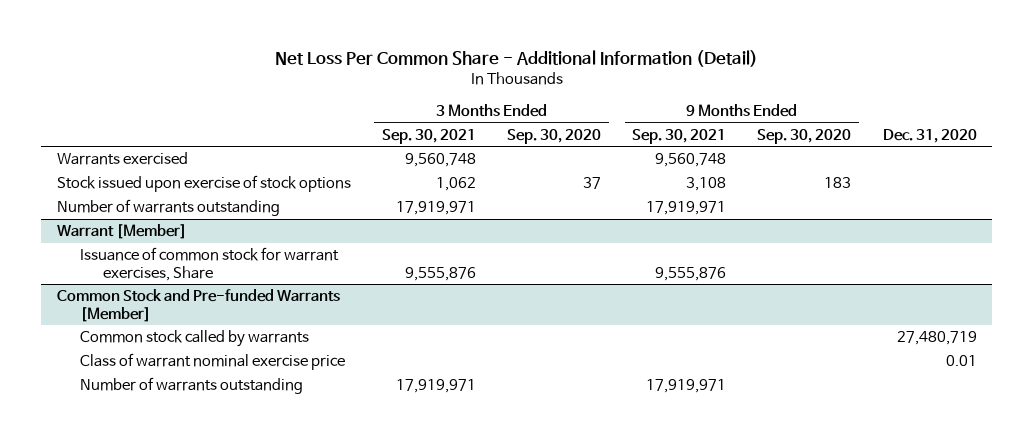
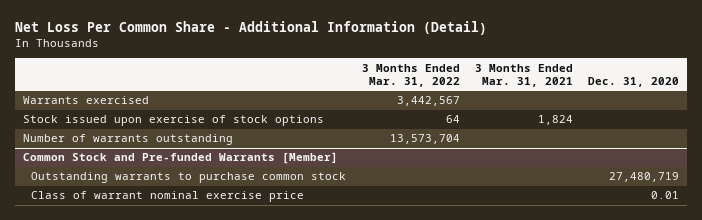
- | 3 Months Ended Sep. 30, 2021 | 3 Months Ended Sep. 30, 2020 | 9 Months Ended Sep. 30, 2021 | 9 Months Ended Sep. 30, 2020 | Dec. 31, 2020
+ | 3 Months Ended Mar. 31, 2022 | 3 Months Ended Mar. 31, 2021 | Dec. 31, 2020
- Warrant [Member]
- Issuance of common stock for warrant exercises, Share | 9,555,876 | | 9,555,876 | |
@ Common Stock and Pre-funded Warrants [Member]
- Common stock called by warrants | | | | | 27,480,719
+ Outstanding warrants to purchase common stock | | | 27,480,719
- Number of warrants outstanding | 17,919,971 | | 17,919,971 | |

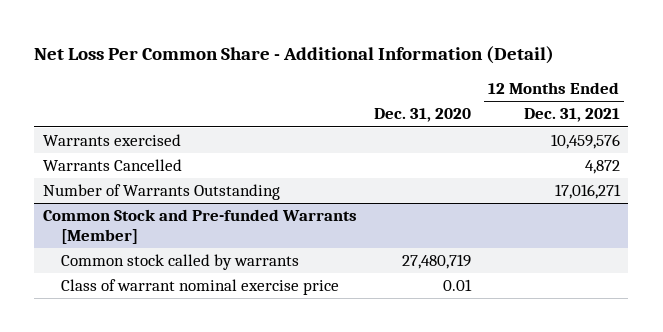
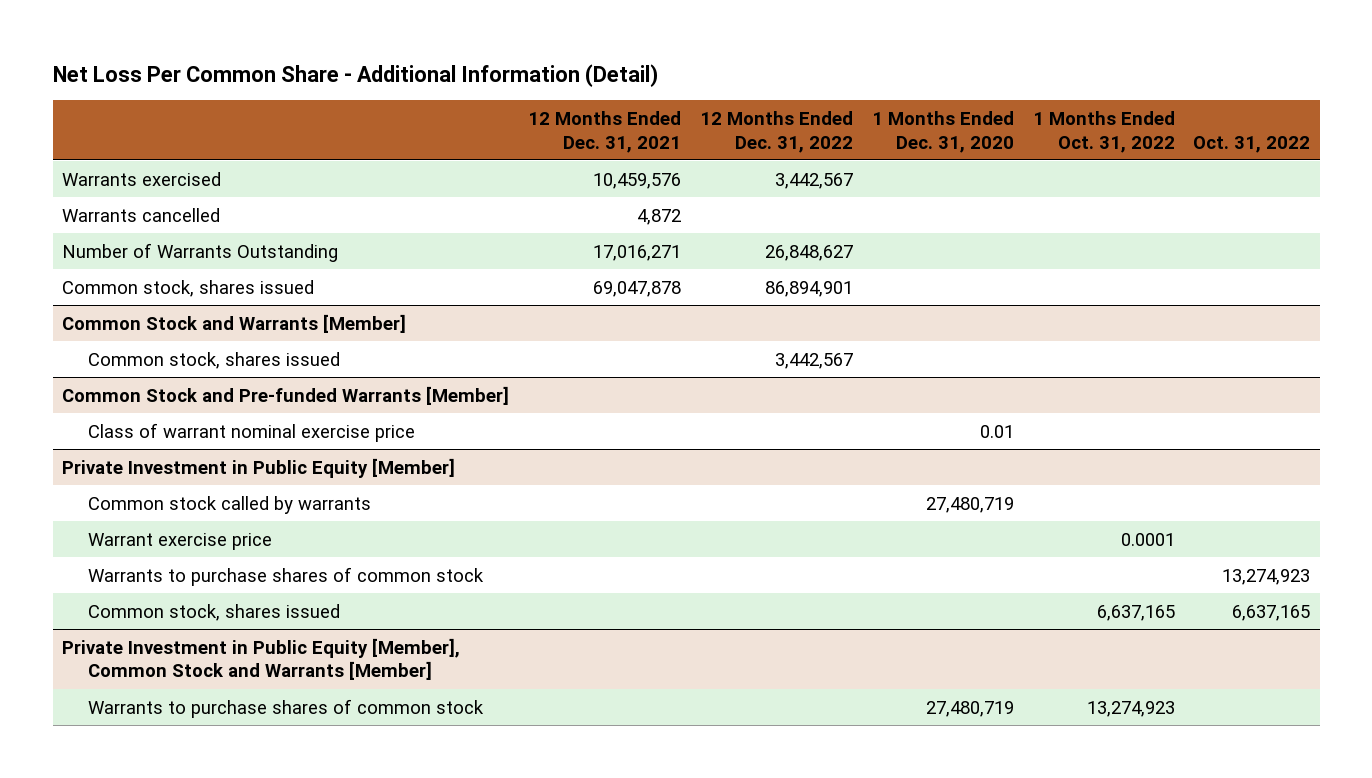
- | Dec. 31, 2020 | 12 Months Ended Dec. 31, 2021
+ | 12 Months Ended Dec. 31, 2021 | 12 Months Ended Dec. 31, 2022 | 1 Months Ended Dec. 31, 2020 | 1 Months Ended Oct. 31, 2022 | Oct. 31, 2022
- Warrants Cancelled | | 4,872
+ Warrants cancelled | 4,872 | | | |
+ Common stock, shares issued | 69,047,878 | 86,894,901 | | |
+ Common Stock and Warrants [Member]
+ Common stock, shares issued | | 3,442,567 | | |
@ Common Stock and Pre-funded Warrants [Member]
- Common stock called by warrants | 27,480,719 |
+ Private Investment in Public Equity [Member]
+ Common stock called by warrants | | | 27,480,719 | |
+ Warrant exercise price | | | | 0.0001 |
+ Warrants to purchase shares of common stock | | | | | 13,274,923
+ Common stock, shares issued | | | | 6,637,165 | 6,637,165
+ Private Investment in Public Equity [Member], Common Stock and Warrants [Member]
+ Warrants to purchase shares of common stock | | | 27,480,719 | 13,274,923 |

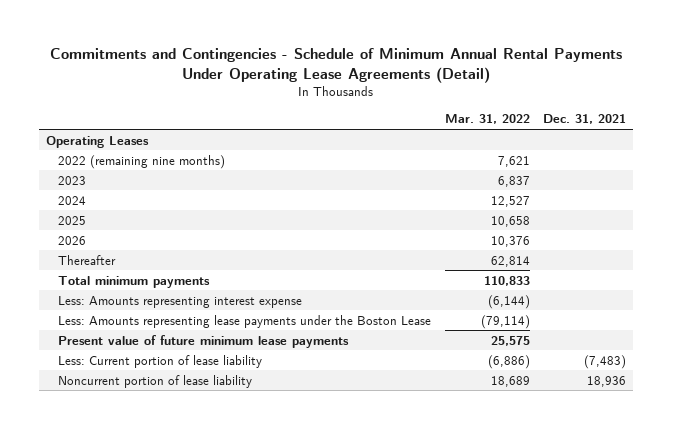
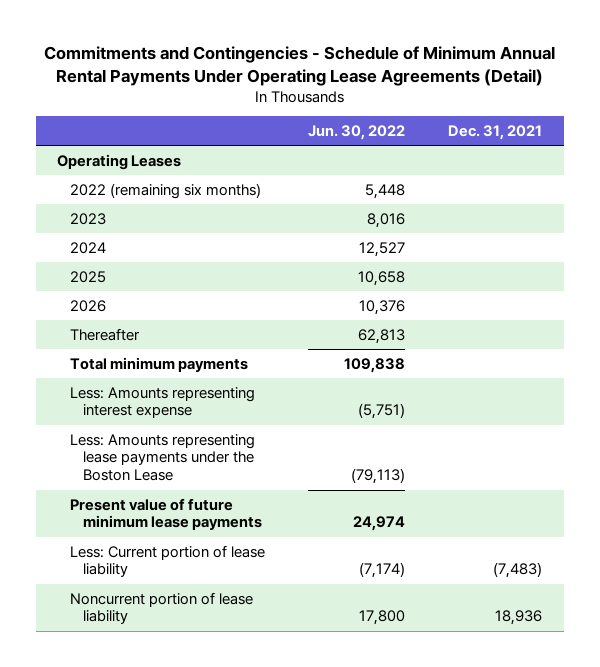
- | Mar. 31, 2022 | Dec. 31, 2021
+ | Jun. 30, 2022 | Dec. 31, 2021
- 2022 (remaining nine months) | 7,621 |
+ 2022 (remaining six months) | 5,448 |

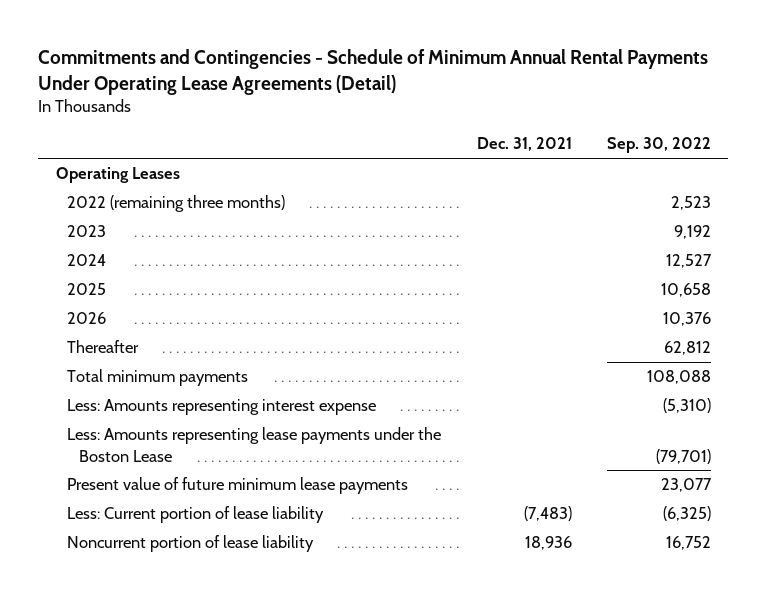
- | Jun. 30, 2022 | Dec. 31, 2021
+ | Dec. 31, 2021 | Sep. 30, 2022
- 2022 (remaining six months) | 5,448 |
+ 2022 (remaining three months) | | 2,523

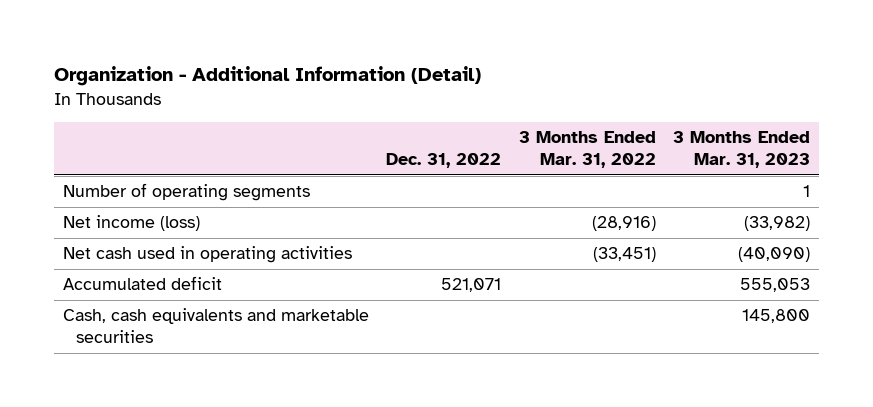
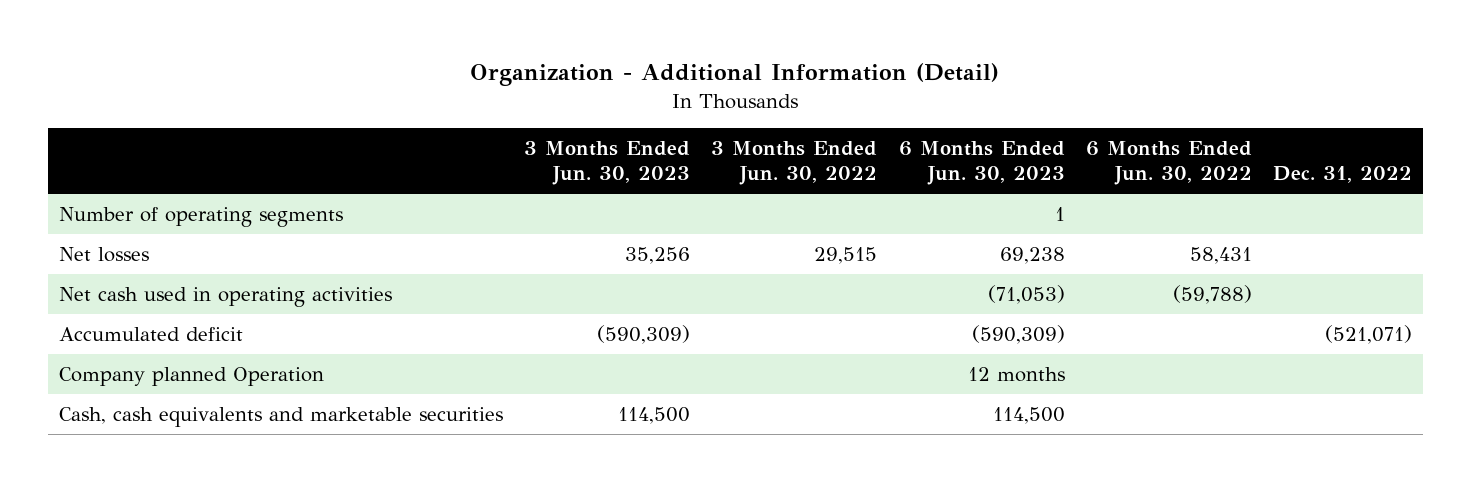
- | Dec. 31, 2022 | 3 Months Ended Mar. 31, 2022 | 3 Months Ended Mar. 31, 2023
+ | 3 Months Ended Jun. 30, 2023 | 3 Months Ended Jun. 30, 2022 | 6 Months Ended Jun. 30, 2023 | 6 Months Ended Jun. 30, 2022 | Dec. 31, 2022
- Net income (loss) | | (28,916) | (33,982)
+ Net losses | 35,256 | 29,515 | 69,238 | 58,431 |
- Accumulated deficit | 521,071 | | 555,053
+ Accumulated deficit | (590,309) | | (590,309) | | (521,071)
+ Company planned Operation | | | 12 months | |

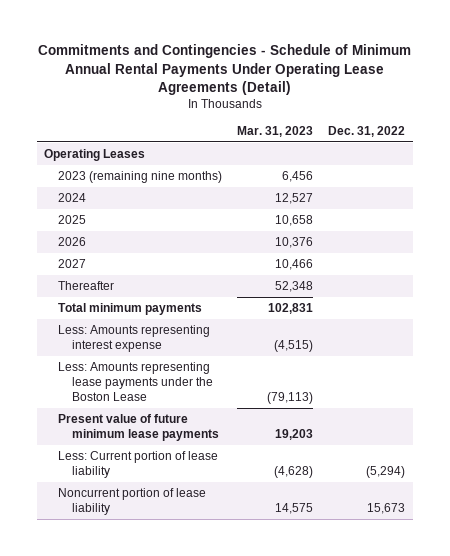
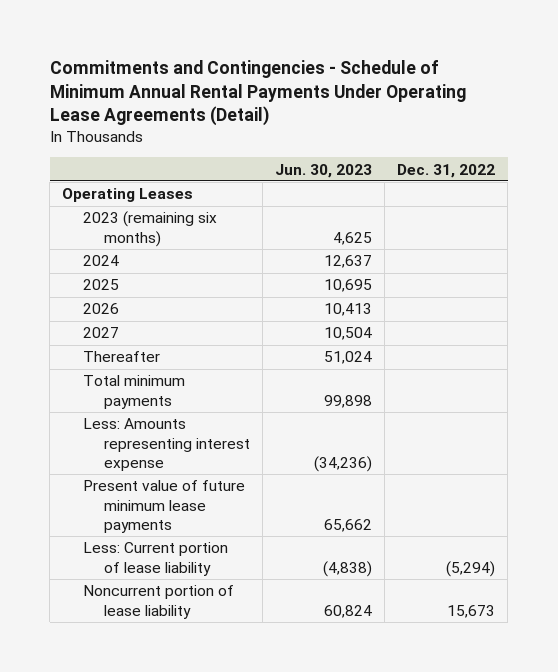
- | Mar. 31, 2023 | Dec. 31, 2022
+ | Jun. 30, 2023 | Dec. 31, 2022
- 2023 (remaining nine months) | 6,456 |
+ 2023 (remaining six months) | 4,625 |
- Less: Amounts representing lease payments under the Boston Lease | (79,113) |

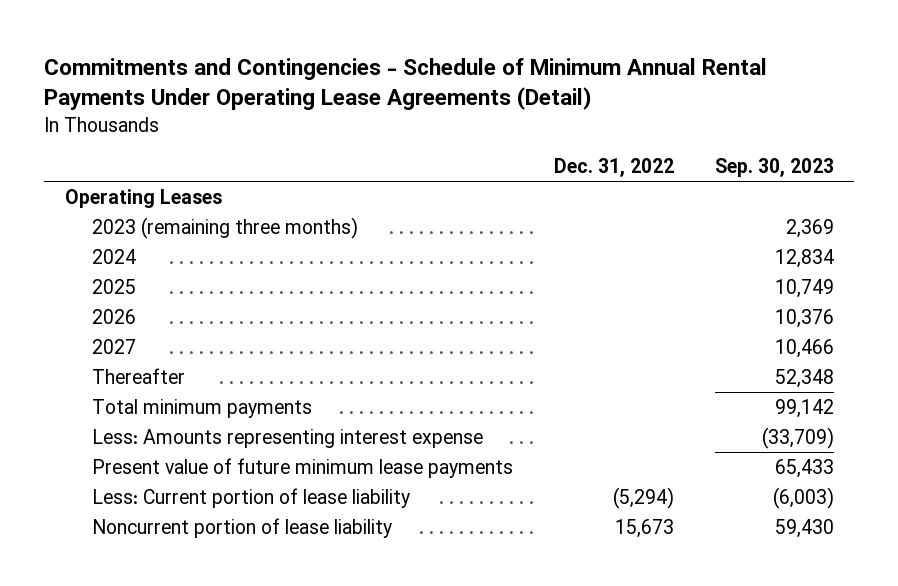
- | Jun. 30, 2023 | Dec. 31, 2022
+ | Dec. 31, 2022 | Sep. 30, 2023
- 2023 (remaining six months) | 4,625 |
+ 2023 (remaining three months) | | 2,369

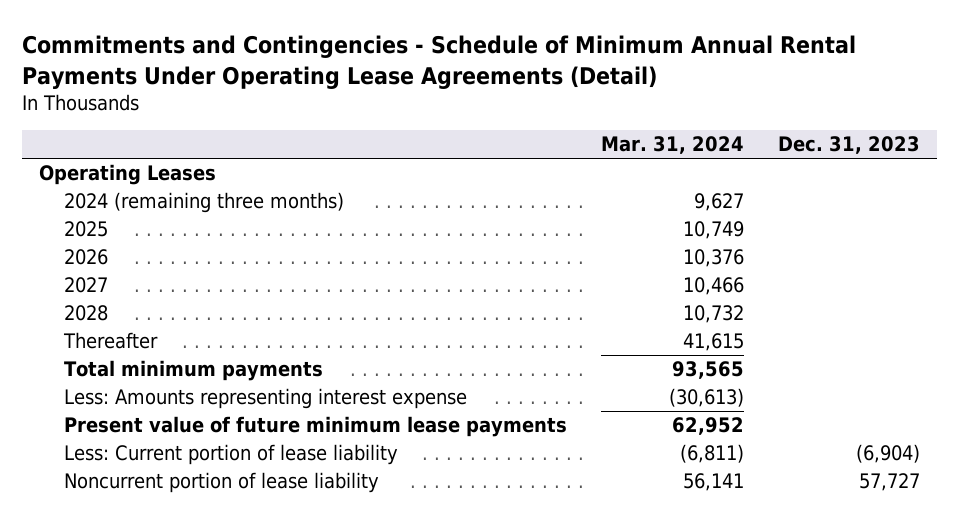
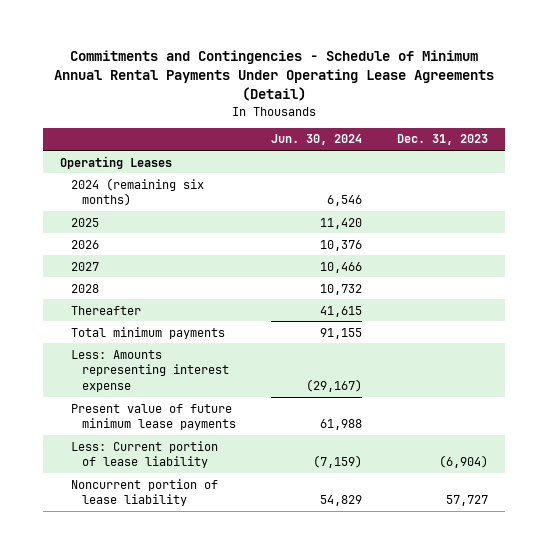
- | Mar. 31, 2024 | Dec. 31, 2023
+ | Jun. 30, 2024 | Dec. 31, 2023
- 2024 (remaining three months) | 9,627 |
+ 2024 (remaining six months) | 6,546 |

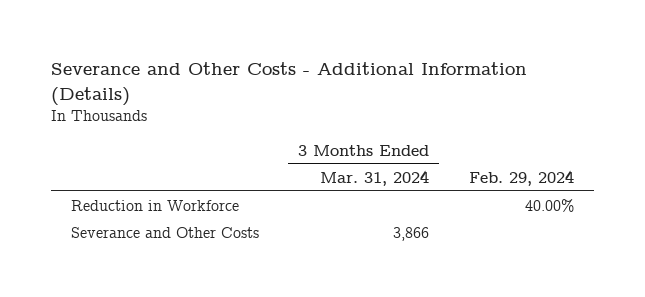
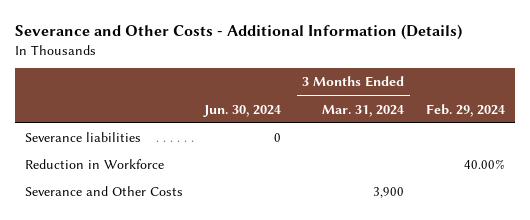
- | 3 Months Ended Mar. 31, 2024 | Feb. 29, 2024
+ | Jun. 30, 2024 | 3 Months Ended Mar. 31, 2024 | Feb. 29, 2024
+ Severance liabilities | 0 | |
- Severance and Other Costs | 3,866 |
+ Severance and Other Costs | | 3,900 |

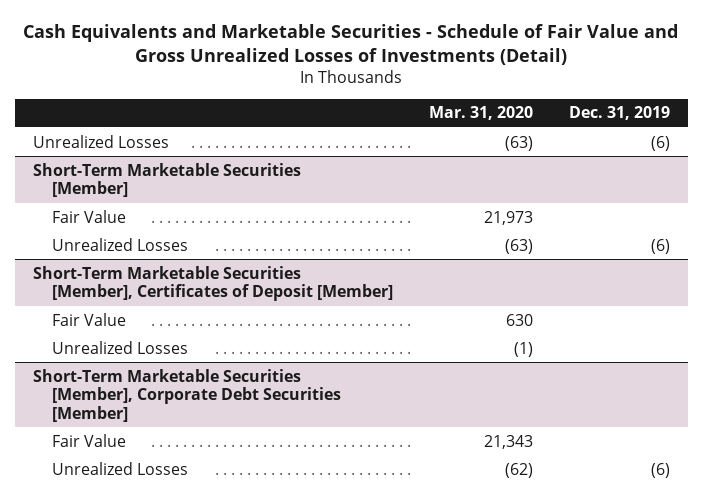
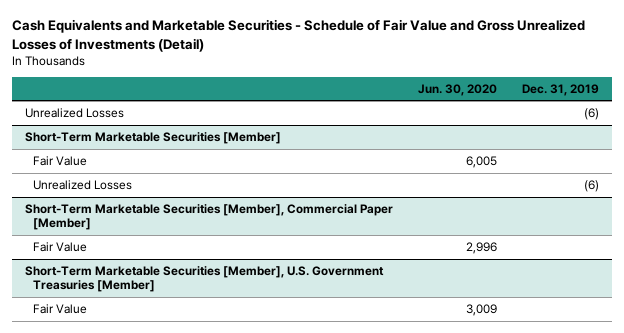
- | Mar. 31, 2020 | Dec. 31, 2019
+ | Jun. 30, 2020 | Dec. 31, 2019
- Short-Term Marketable Securities [Member], Certificates of Deposit [Member]
- Fair Value | 630 |
- Unrealized Losses | (1) |
- Short-Term Marketable Securities [Member], Corporate Debt Securities [Member]
+ Short-Term Marketable Securities [Member], Commercial Paper [Member]
- Unrealized Losses | (62) | (6)
+ Short-Term Marketable Securities [Member], U.S. Government Treasuries [Member]
+ Fair Value | 3,009 |

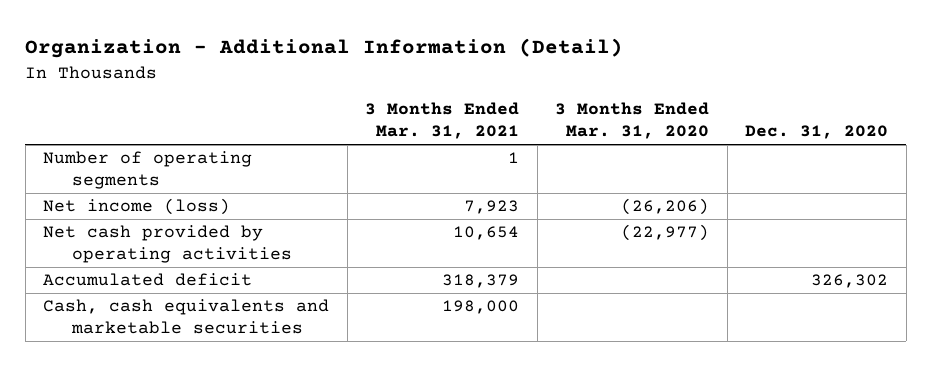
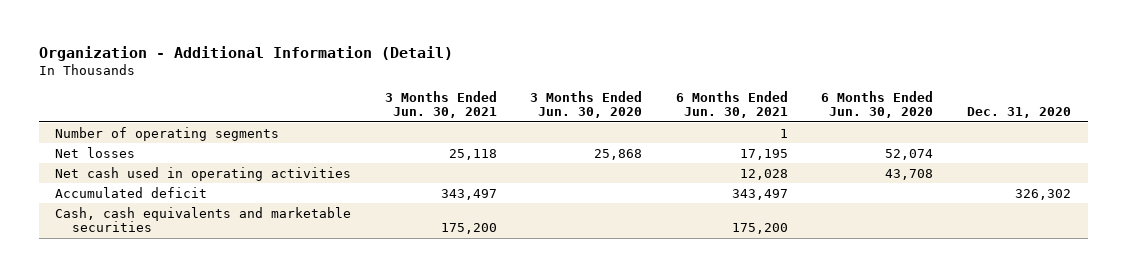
- | 3 Months Ended Mar. 31, 2021 | 3 Months Ended Mar. 31, 2020 | Dec. 31, 2020
+ | 3 Months Ended Jun. 30, 2021 | 3 Months Ended Jun. 30, 2020 | 6 Months Ended Jun. 30, 2021 | 6 Months Ended Jun. 30, 2020 | Dec. 31, 2020
- Net income (loss) | 7,923 | (26,206) |
- Net cash provided by operating activities | 10,654 | (22,977) |
+ Net losses | 25,118 | 25,868 | 17,195 | 52,074 |
+ Net cash used in operating activities | | | 12,028 | 43,708 |

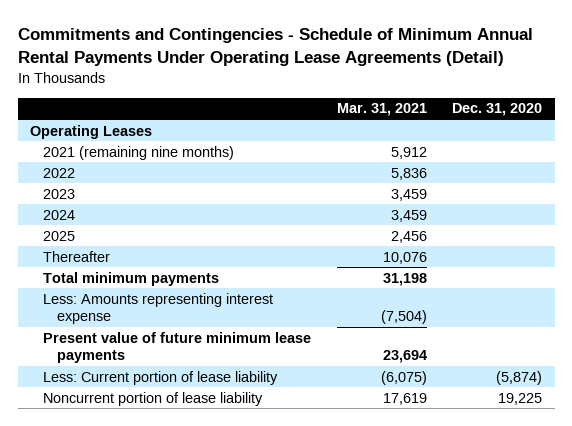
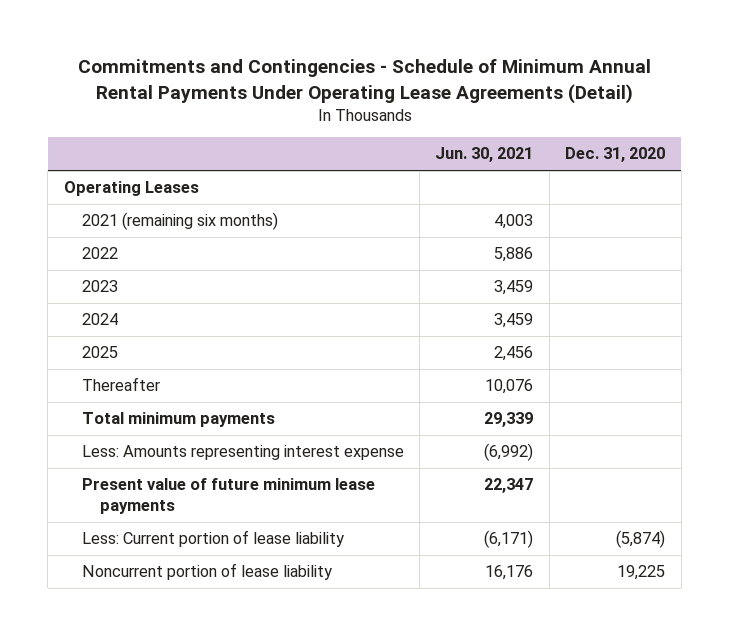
- | Mar. 31, 2021 | Dec. 31, 2020
+ | Jun. 30, 2021 | Dec. 31, 2020
- 2021 (remaining nine months) | 5,912 |
+ 2021 (remaining six months) | 4,003 |

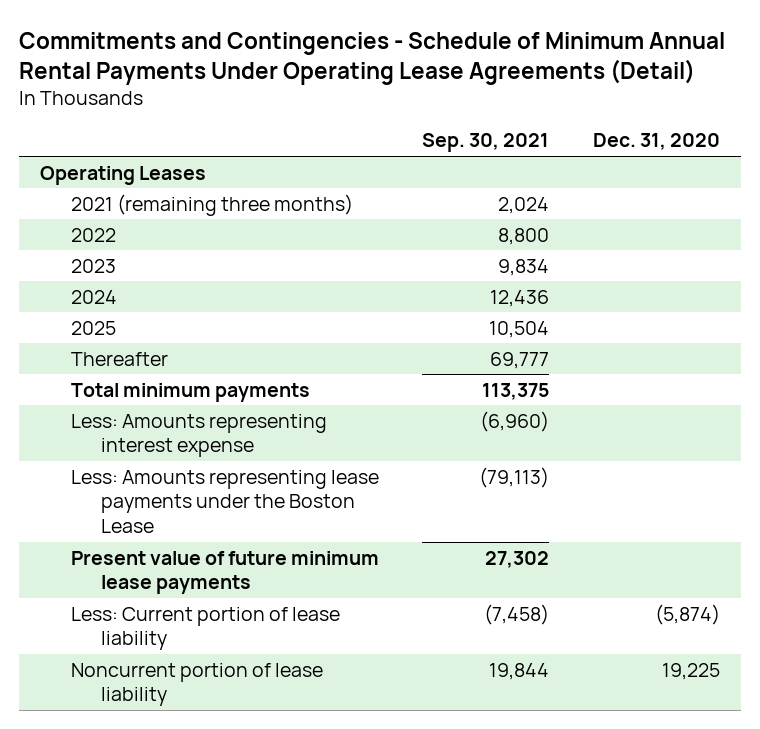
- | Jun. 30, 2021 | Dec. 31, 2020
+ | Sep. 30, 2021 | Dec. 31, 2020
- 2021 (remaining six months) | 4,003 |
+ 2021 (remaining three months) | 2,024 |
+ Less: Amounts representing lease payments under the Boston Lease | (79,113) |

